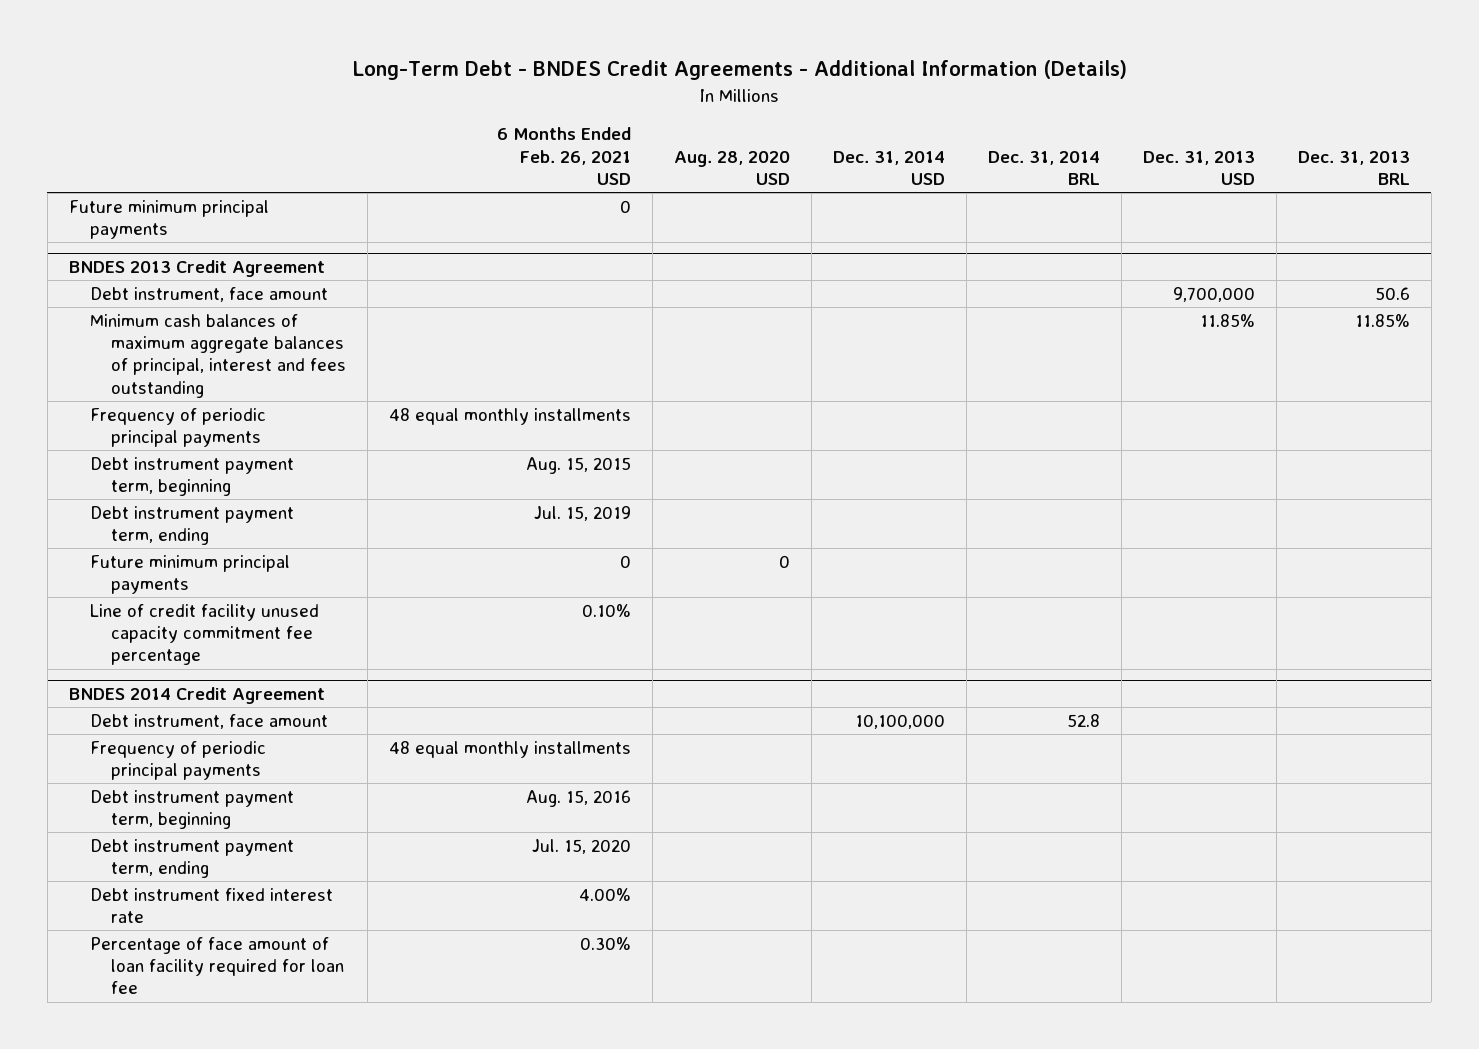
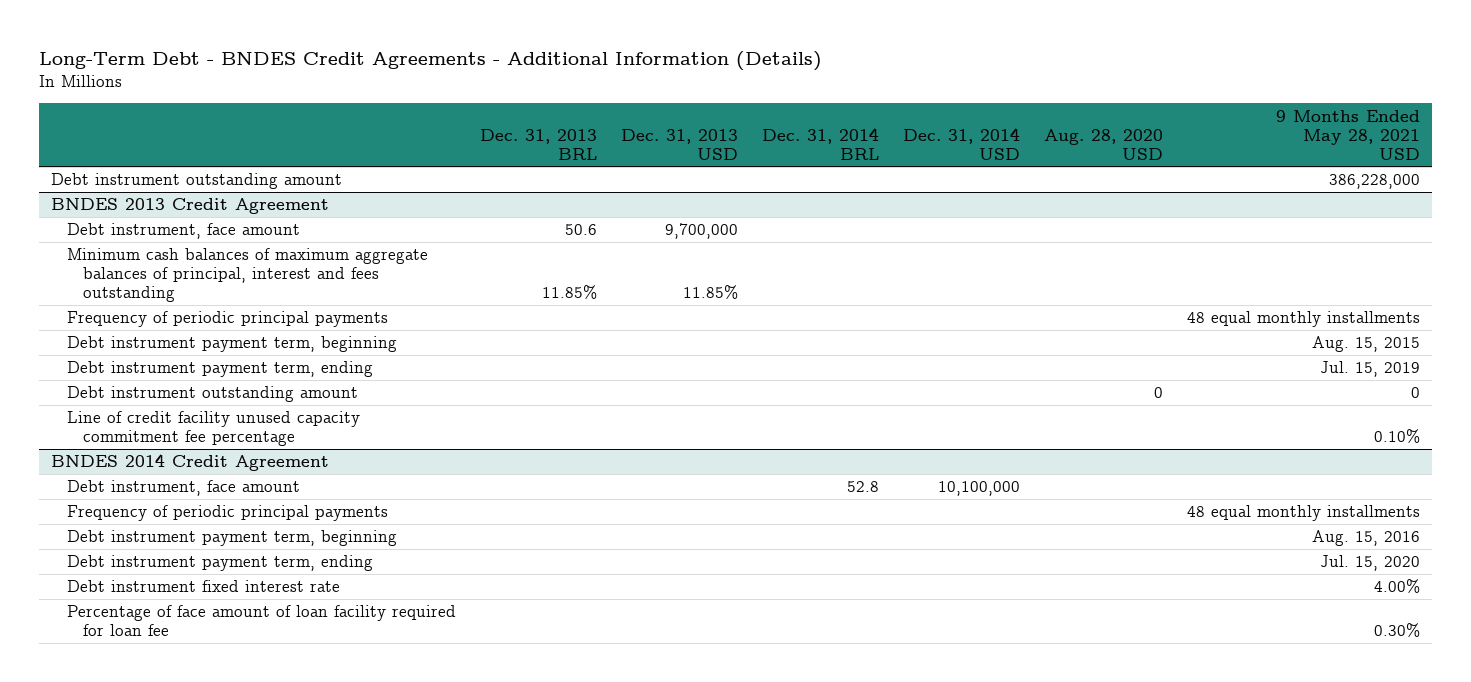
- | 6 Months Ended Feb. 26, 2021 USD | Aug. 28, 2020 USD | Dec. 31, 2014 USD | Dec. 31, 2014 BRL | Dec. 31, 2013 USD | Dec. 31, 2013 BRL
+ | Dec. 31, 2013 BRL | Dec. 31, 2013 USD | Dec. 31, 2014 BRL | Dec. 31, 2014 USD | Aug. 28, 2020 USD | 9 Months Ended May 28, 2021 USD
- Future minimum principal payments | 0 | | | | |
+ Debt instrument outstanding amount | | | | | | 386,228,000
@ BNDES 2013 Credit Agreement
- Future minimum principal payments | 0 | 0 | | | |
+ Debt instrument outstanding amount | | | | | 0 | 0

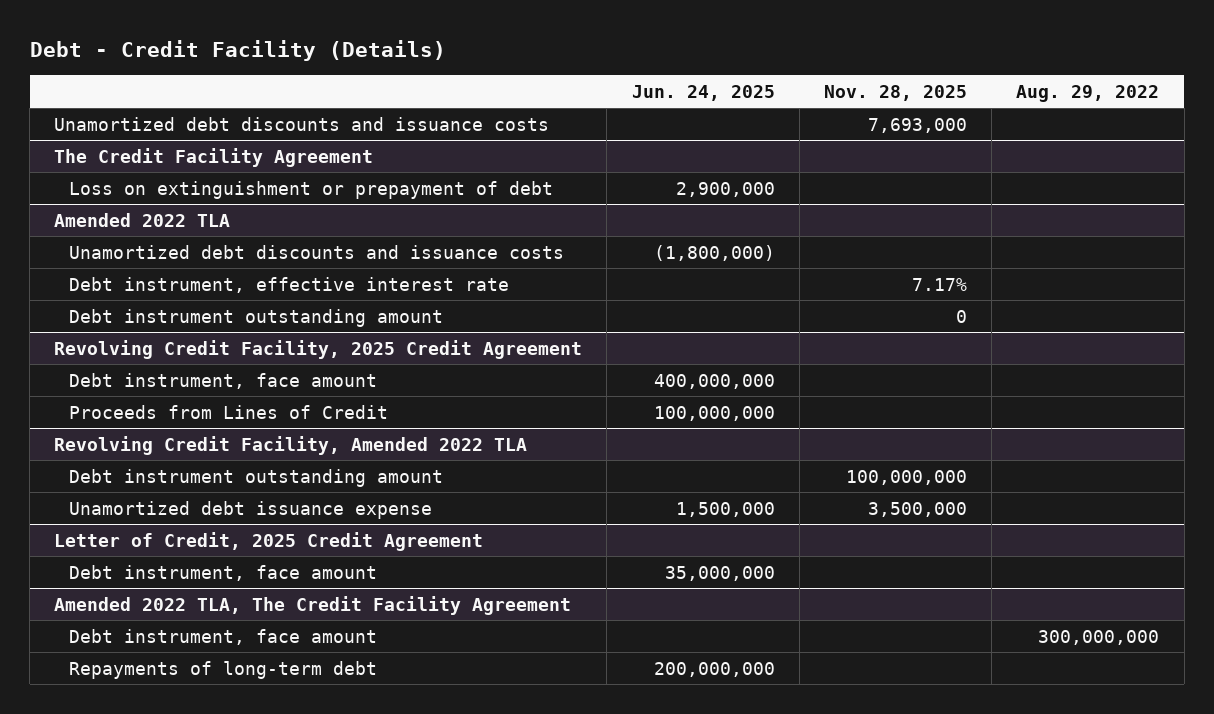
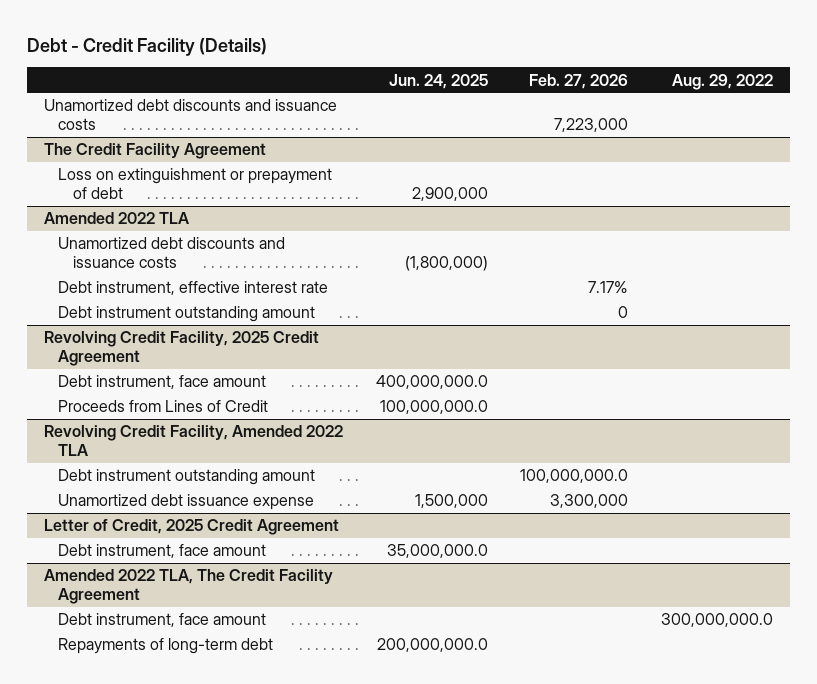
- | Jun. 24, 2025 | Nov. 28, 2025 | Aug. 29, 2022
+ | Jun. 24, 2025 | Feb. 27, 2026 | Aug. 29, 2022
@ Revolving Credit Facility, 2025 Credit Agreement
- Debt instrument, face amount | 400,000,000 | |
- Proceeds from Lines of Credit | 100,000,000 | |
+ Debt instrument, face amount | 400,000,000.0 | |
+ Proceeds from Lines of Credit | 100,000,000.0 | |
@ Letter of Credit, 2025 Credit Agreement
- Debt instrument, face amount | 35,000,000 | |
+ Debt instrument, face amount | 35,000,000.0 | |
@ Amended 2022 TLA, The Credit Facility Agreement
- Debt instrument, face amount | | | 300,000,000
- Repayments of long-term debt | 200,000,000 | |
+ Debt instrument, face amount | | | 300,000,000.0
+ Repayments of long-term debt | 200,000,000.0 | |

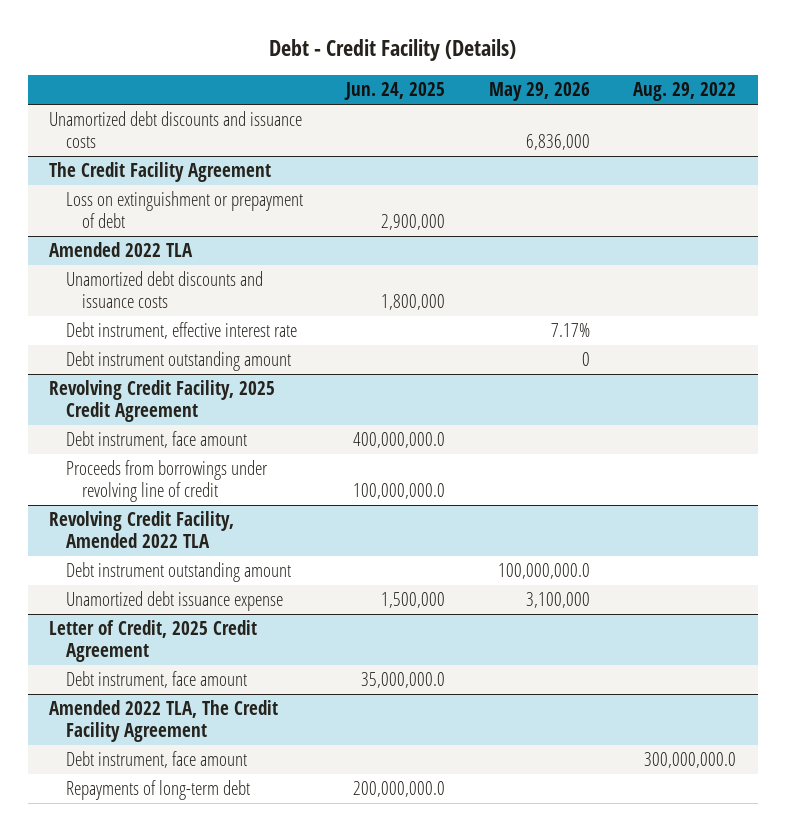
- | Jun. 24, 2025 | Feb. 27, 2026 | Aug. 29, 2022
+ | Jun. 24, 2025 | May 29, 2026 | Aug. 29, 2022
@ Amended 2022 TLA
- Unamortized debt discounts and issuance costs | (1,800,000) | |
+ Unamortized debt discounts and issuance costs | 1,800,000 | |
@ Revolving Credit Facility, 2025 Credit Agreement
- Proceeds from Lines of Credit | 100,000,000.0 | |
+ Proceeds from borrowings under revolving line of credit | 100,000,000.0 | |

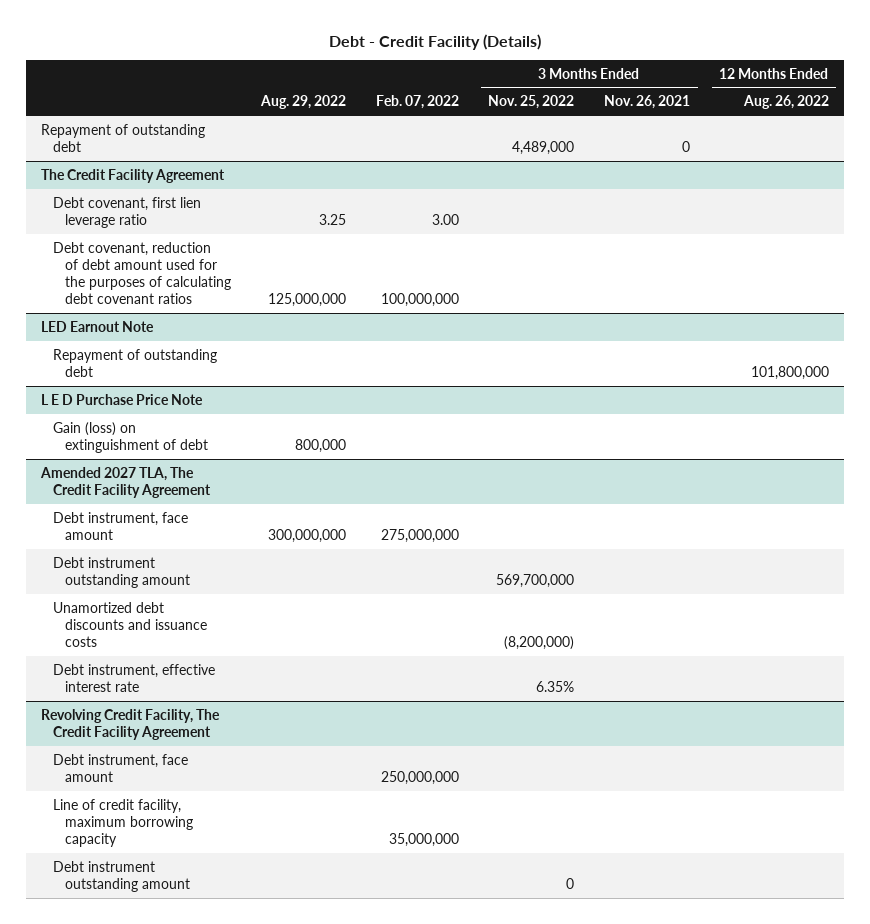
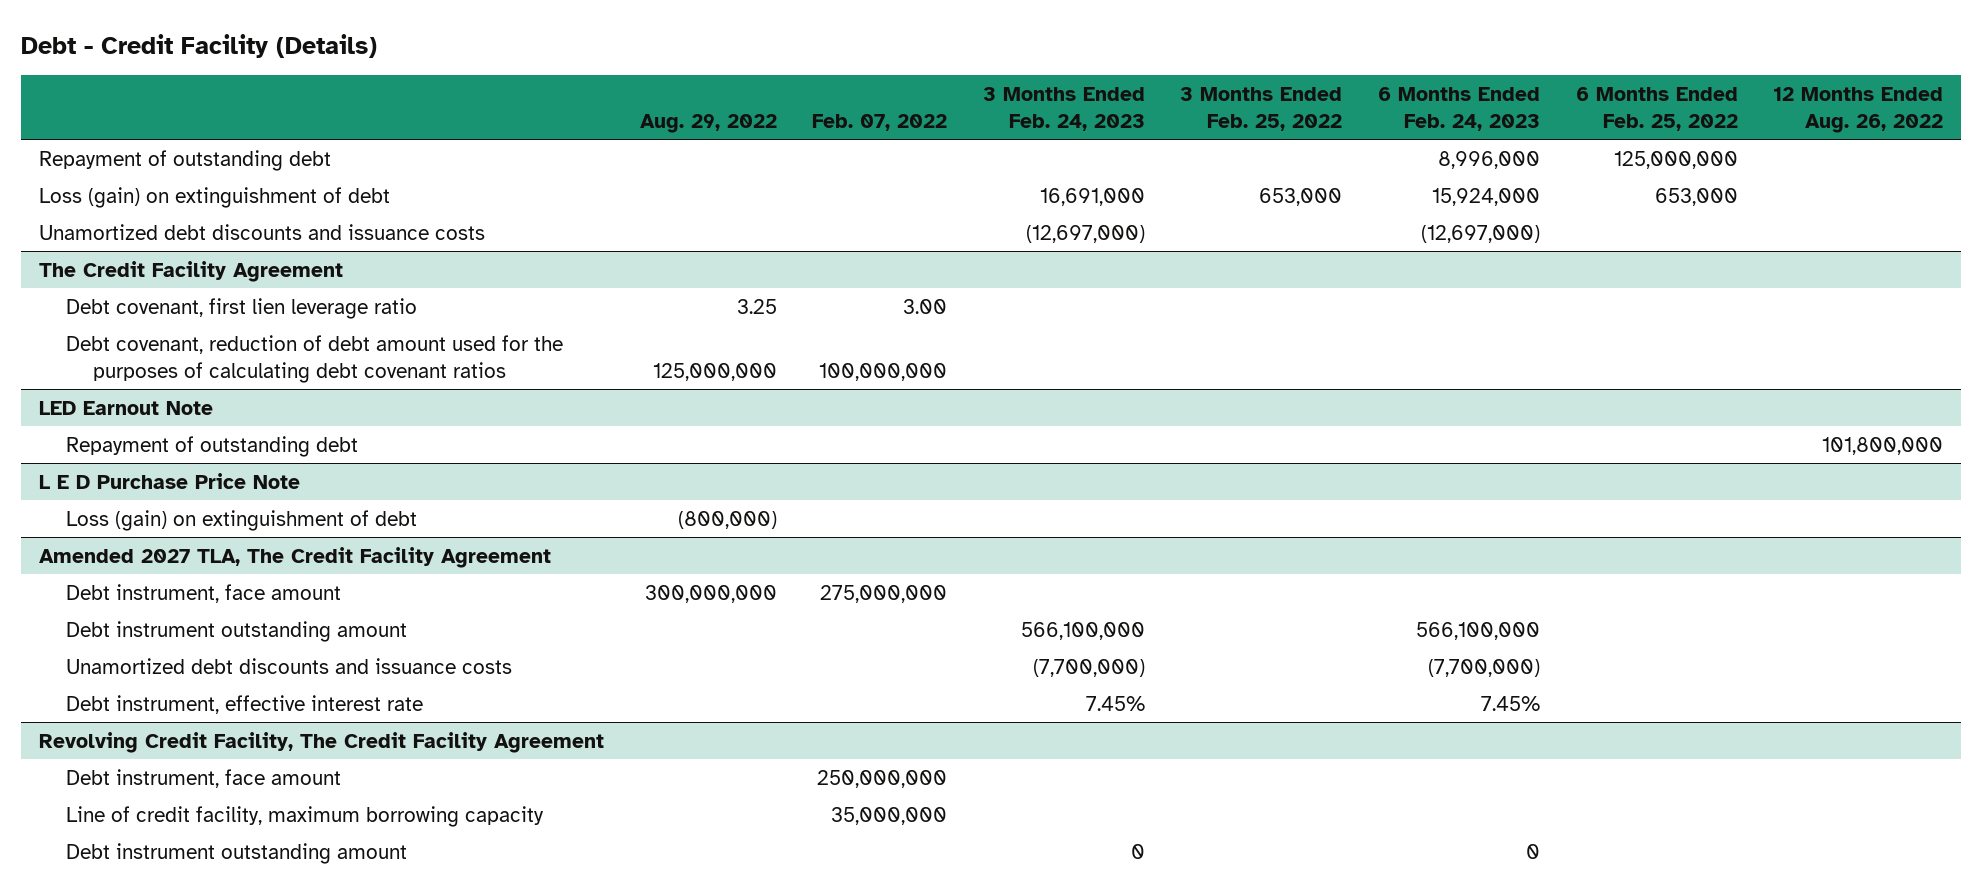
- | Aug. 29, 2022 | Feb. 07, 2022 | 3 Months Ended Nov. 25, 2022 | 3 Months Ended Nov. 26, 2021 | 12 Months Ended Aug. 26, 2022
+ | Aug. 29, 2022 | Feb. 07, 2022 | 3 Months Ended Feb. 24, 2023 | 3 Months Ended Feb. 25, 2022 | 6 Months Ended Feb. 24, 2023 | 6 Months Ended Feb. 25, 2022 | 12 Months Ended Aug. 26, 2022
+ Loss (gain) on extinguishment of debt | | | 16,691,000 | 653,000 | 15,924,000 | 653,000 |
+ Unamortized debt discounts and issuance costs | | | (12,697,000) | | (12,697,000) | |
@ L E D Purchase Price Note
- Gain (loss) on extinguishment of debt | 800,000 | | | |
+ Loss (gain) on extinguishment of debt | (800,000) | | | | | |

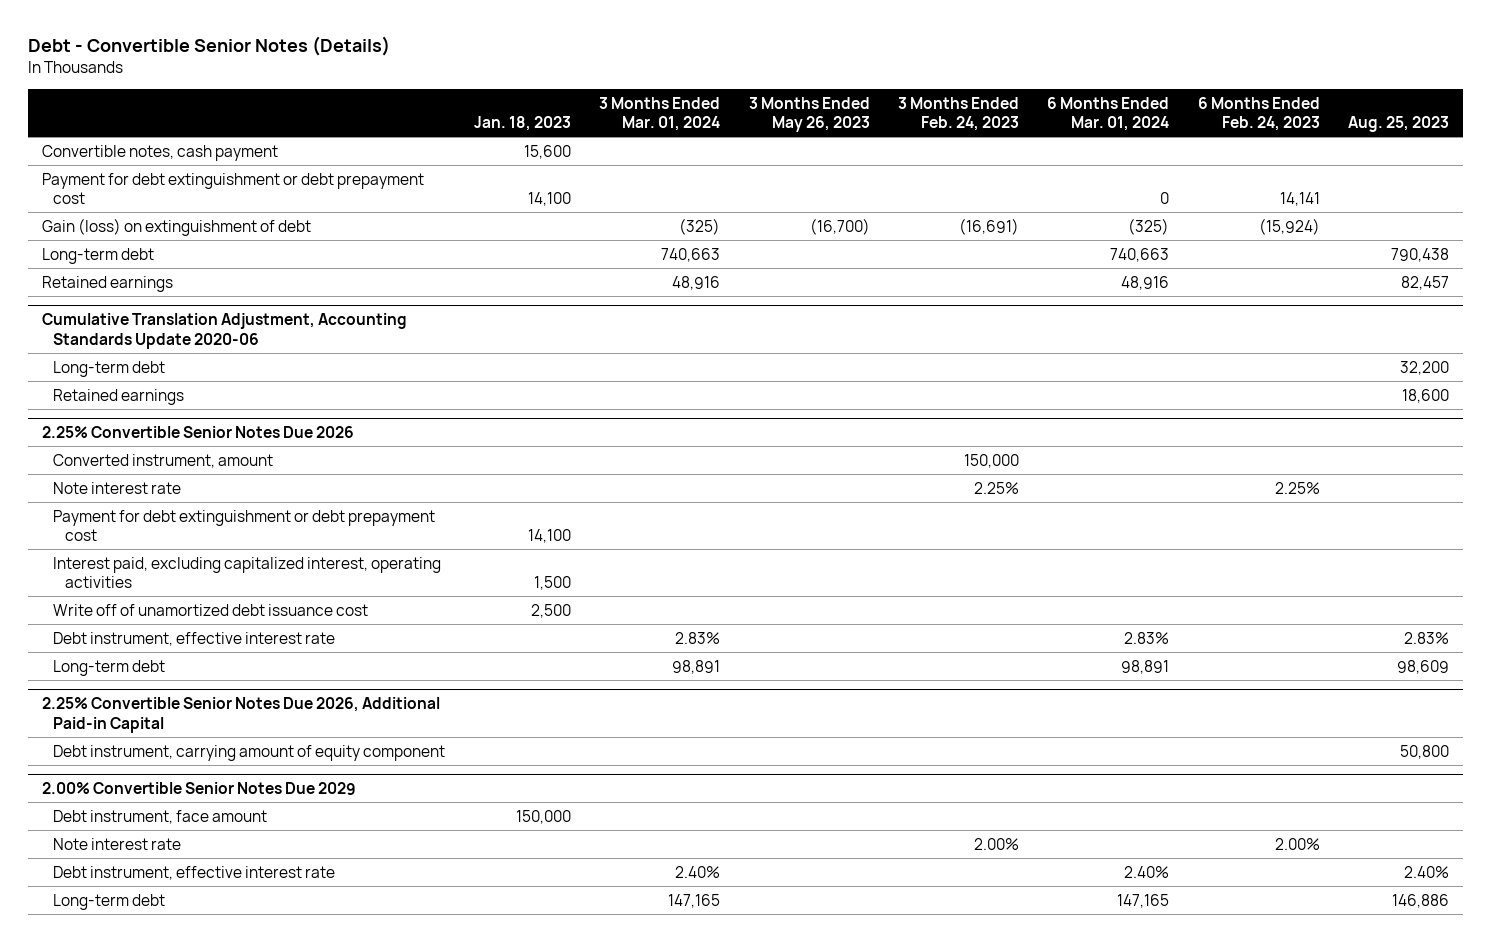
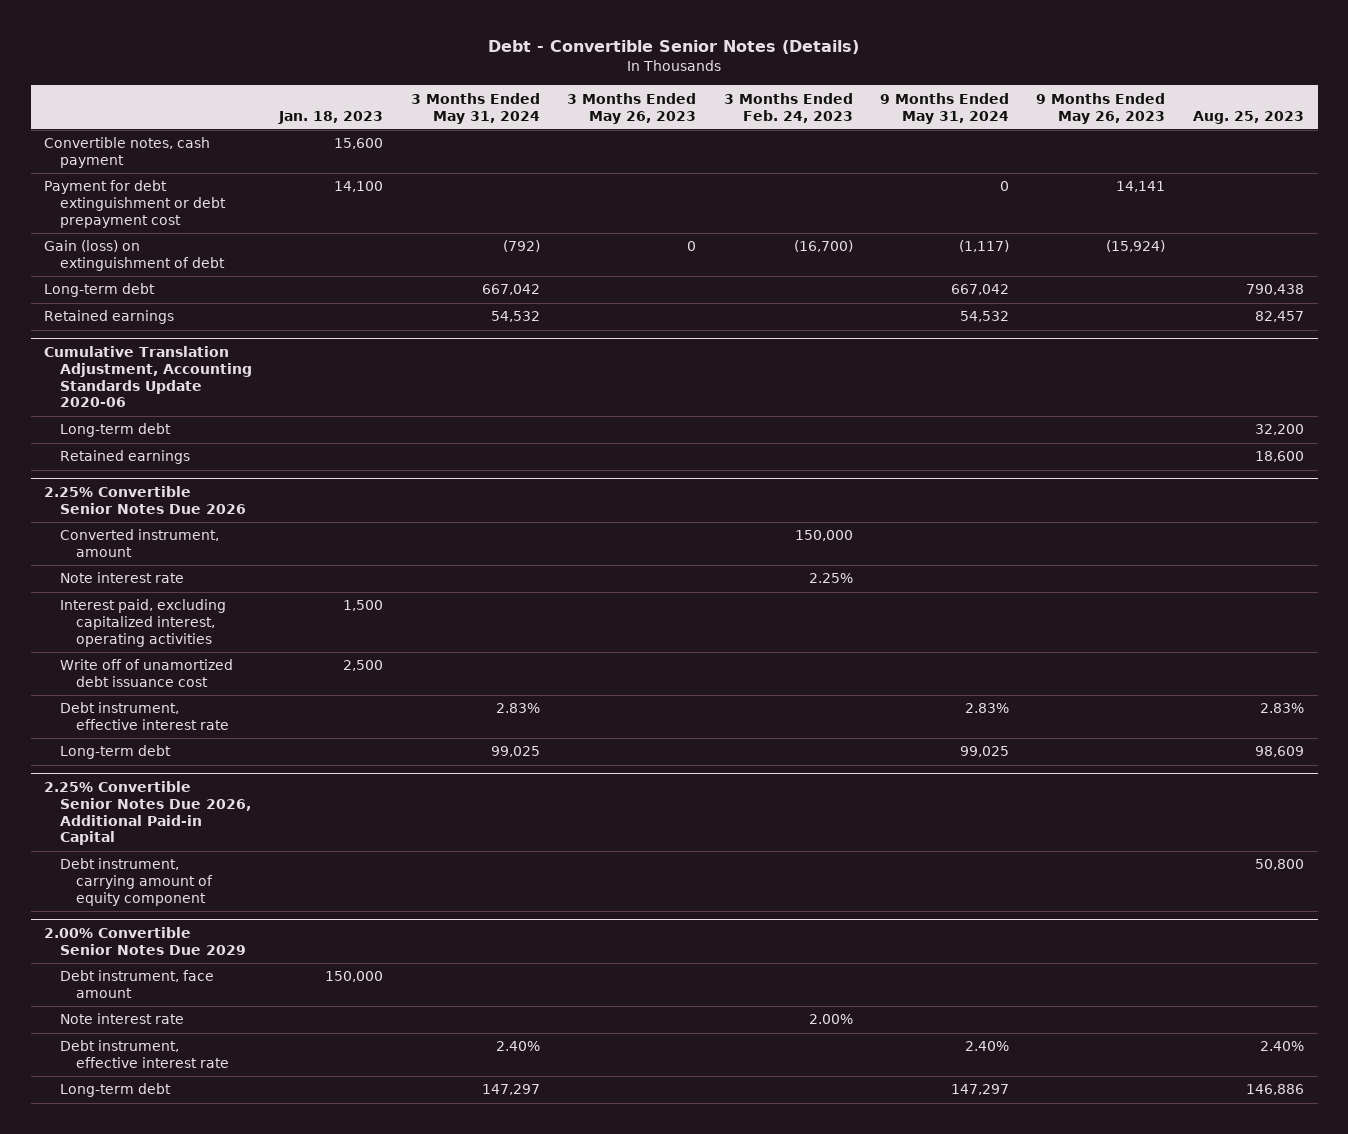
- | Jan. 18, 2023 | 3 Months Ended Mar. 01, 2024 | 3 Months Ended May 26, 2023 | 3 Months Ended Feb. 24, 2023 | 6 Months Ended Mar. 01, 2024 | 6 Months Ended Feb. 24, 2023 | Aug. 25, 2023
+ | Jan. 18, 2023 | 3 Months Ended May 31, 2024 | 3 Months Ended May 26, 2023 | 3 Months Ended Feb. 24, 2023 | 9 Months Ended May 31, 2024 | 9 Months Ended May 26, 2023 | Aug. 25, 2023
- Gain (loss) on extinguishment of debt | | (325) | (16,700) | (16,691) | (325) | (15,924) |
+ Gain (loss) on extinguishment of debt | | (792) | 0 | (16,700) | (1,117) | (15,924) |
@ 2.25% Convertible Senior Notes Due 2026
- Payment for debt extinguishment or debt prepayment cost | 14,100 | | | | | |

